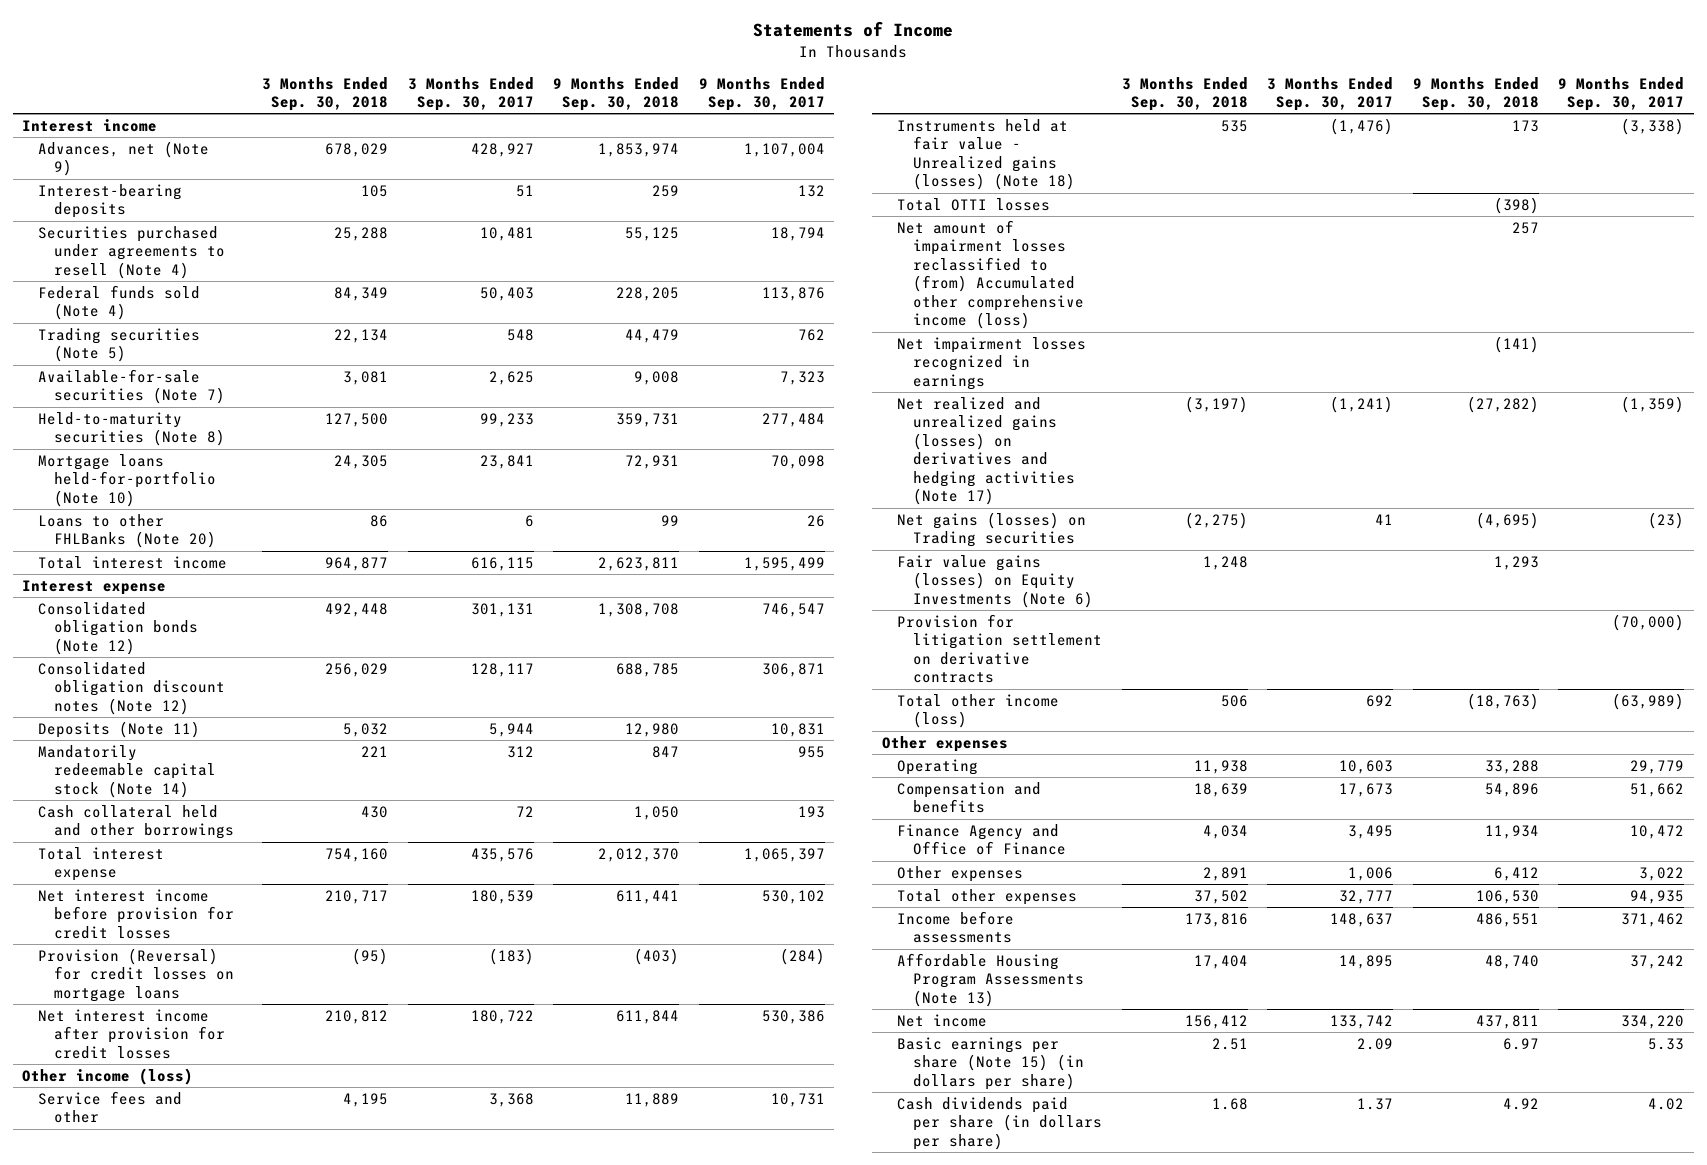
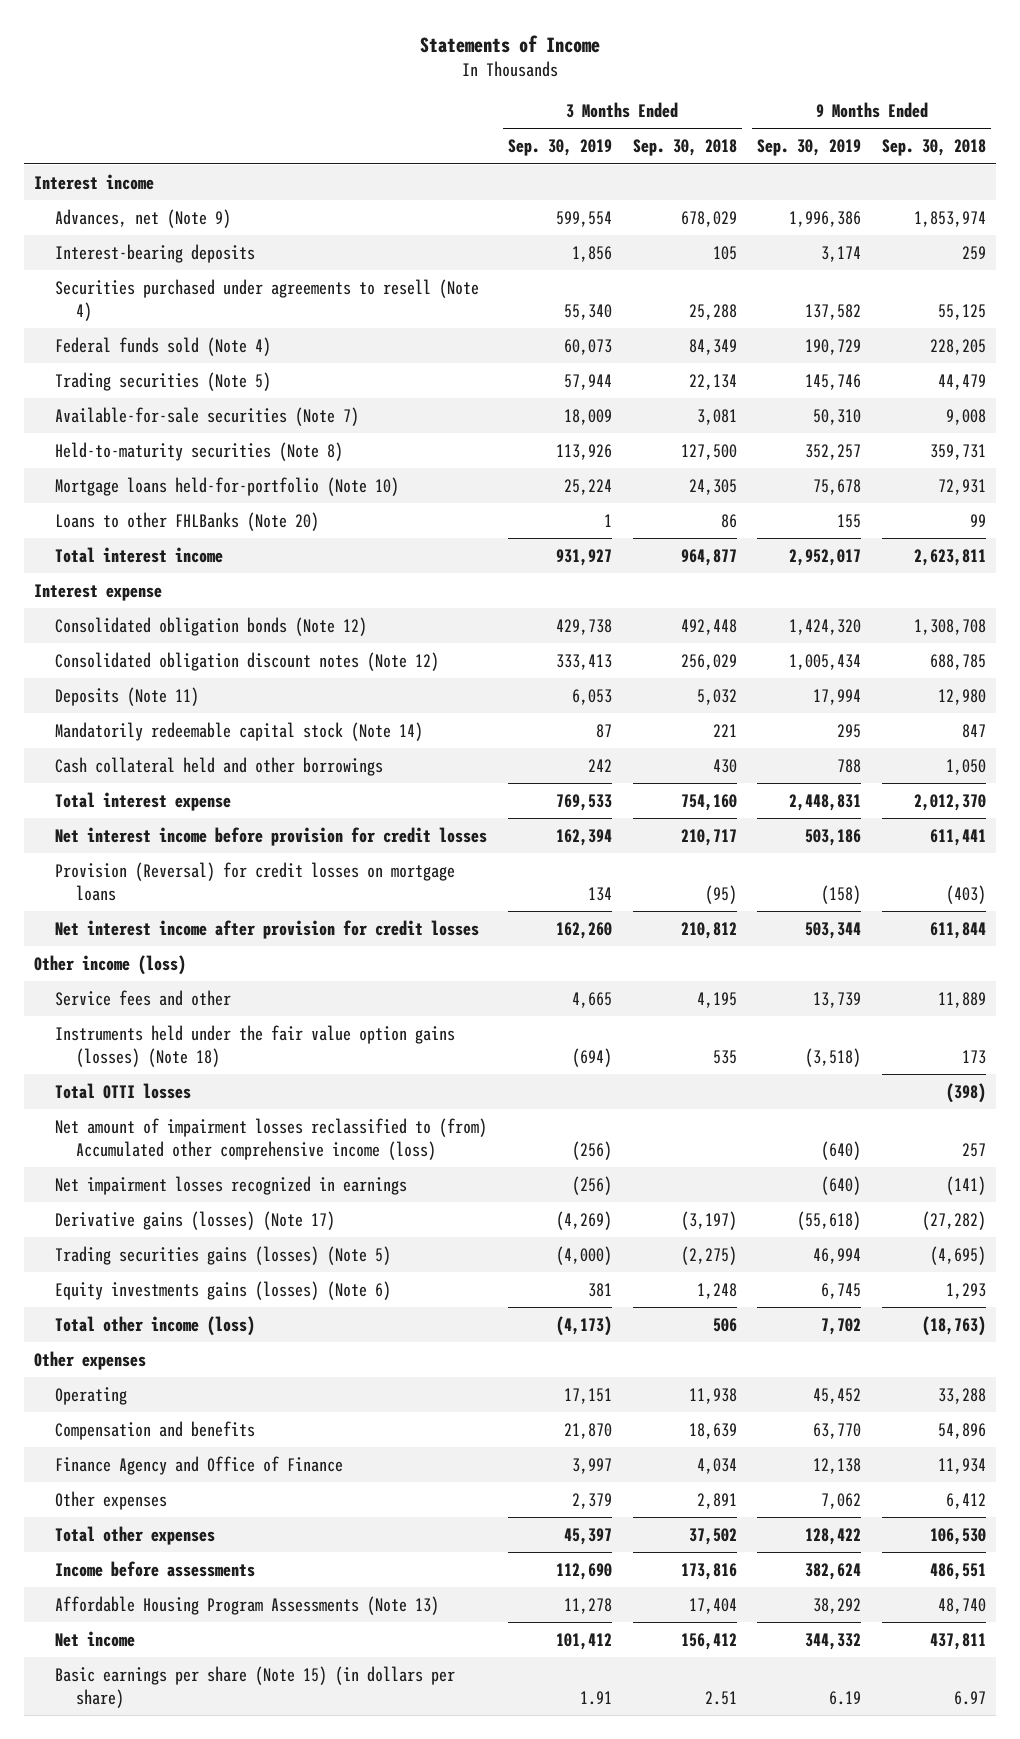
- | 3 Months Ended Sep. 30, 2018 | 3 Months Ended Sep. 30, 2017 | 9 Months Ended Sep. 30, 2018 | 9 Months Ended Sep. 30, 2017
+ | 3 Months Ended Sep. 30, 2019 | 3 Months Ended Sep. 30, 2018 | 9 Months Ended Sep. 30, 2019 | 9 Months Ended Sep. 30, 2018
- Instruments held at fair value - Unrealized gains (losses) (Note 18) | 535 | (1,476) | 173 | (3,338)
+ Instruments held under the fair value option gains (losses) (Note 18) | (694) | 535 | (3,518) | 173
- Net realized and unrealized gains (losses) on derivatives and hedging activities (Note 17) | (3,197) | (1,241) | (27,282) | (1,359)
- Net gains (losses) on Trading securities | (2,275) | 41 | (4,695) | (23)
- Fair value gains (losses) on Equity Investments (Note 6) | 1,248 | | 1,293 |
- Provision for litigation settlement on derivative contracts | | | | (70,000)
+ Derivative gains (losses) (Note 17) | (4,269) | (3,197) | (55,618) | (27,282)
+ Trading securities gains (losses) (Note 5) | (4,000) | (2,275) | 46,994 | (4,695)
+ Equity investments gains (losses) (Note 6) | 381 | 1,248 | 6,745 | 1,293
- Cash dividends paid per share (in dollars per share) | 1.68 | 1.37 | 4.92 | 4.02

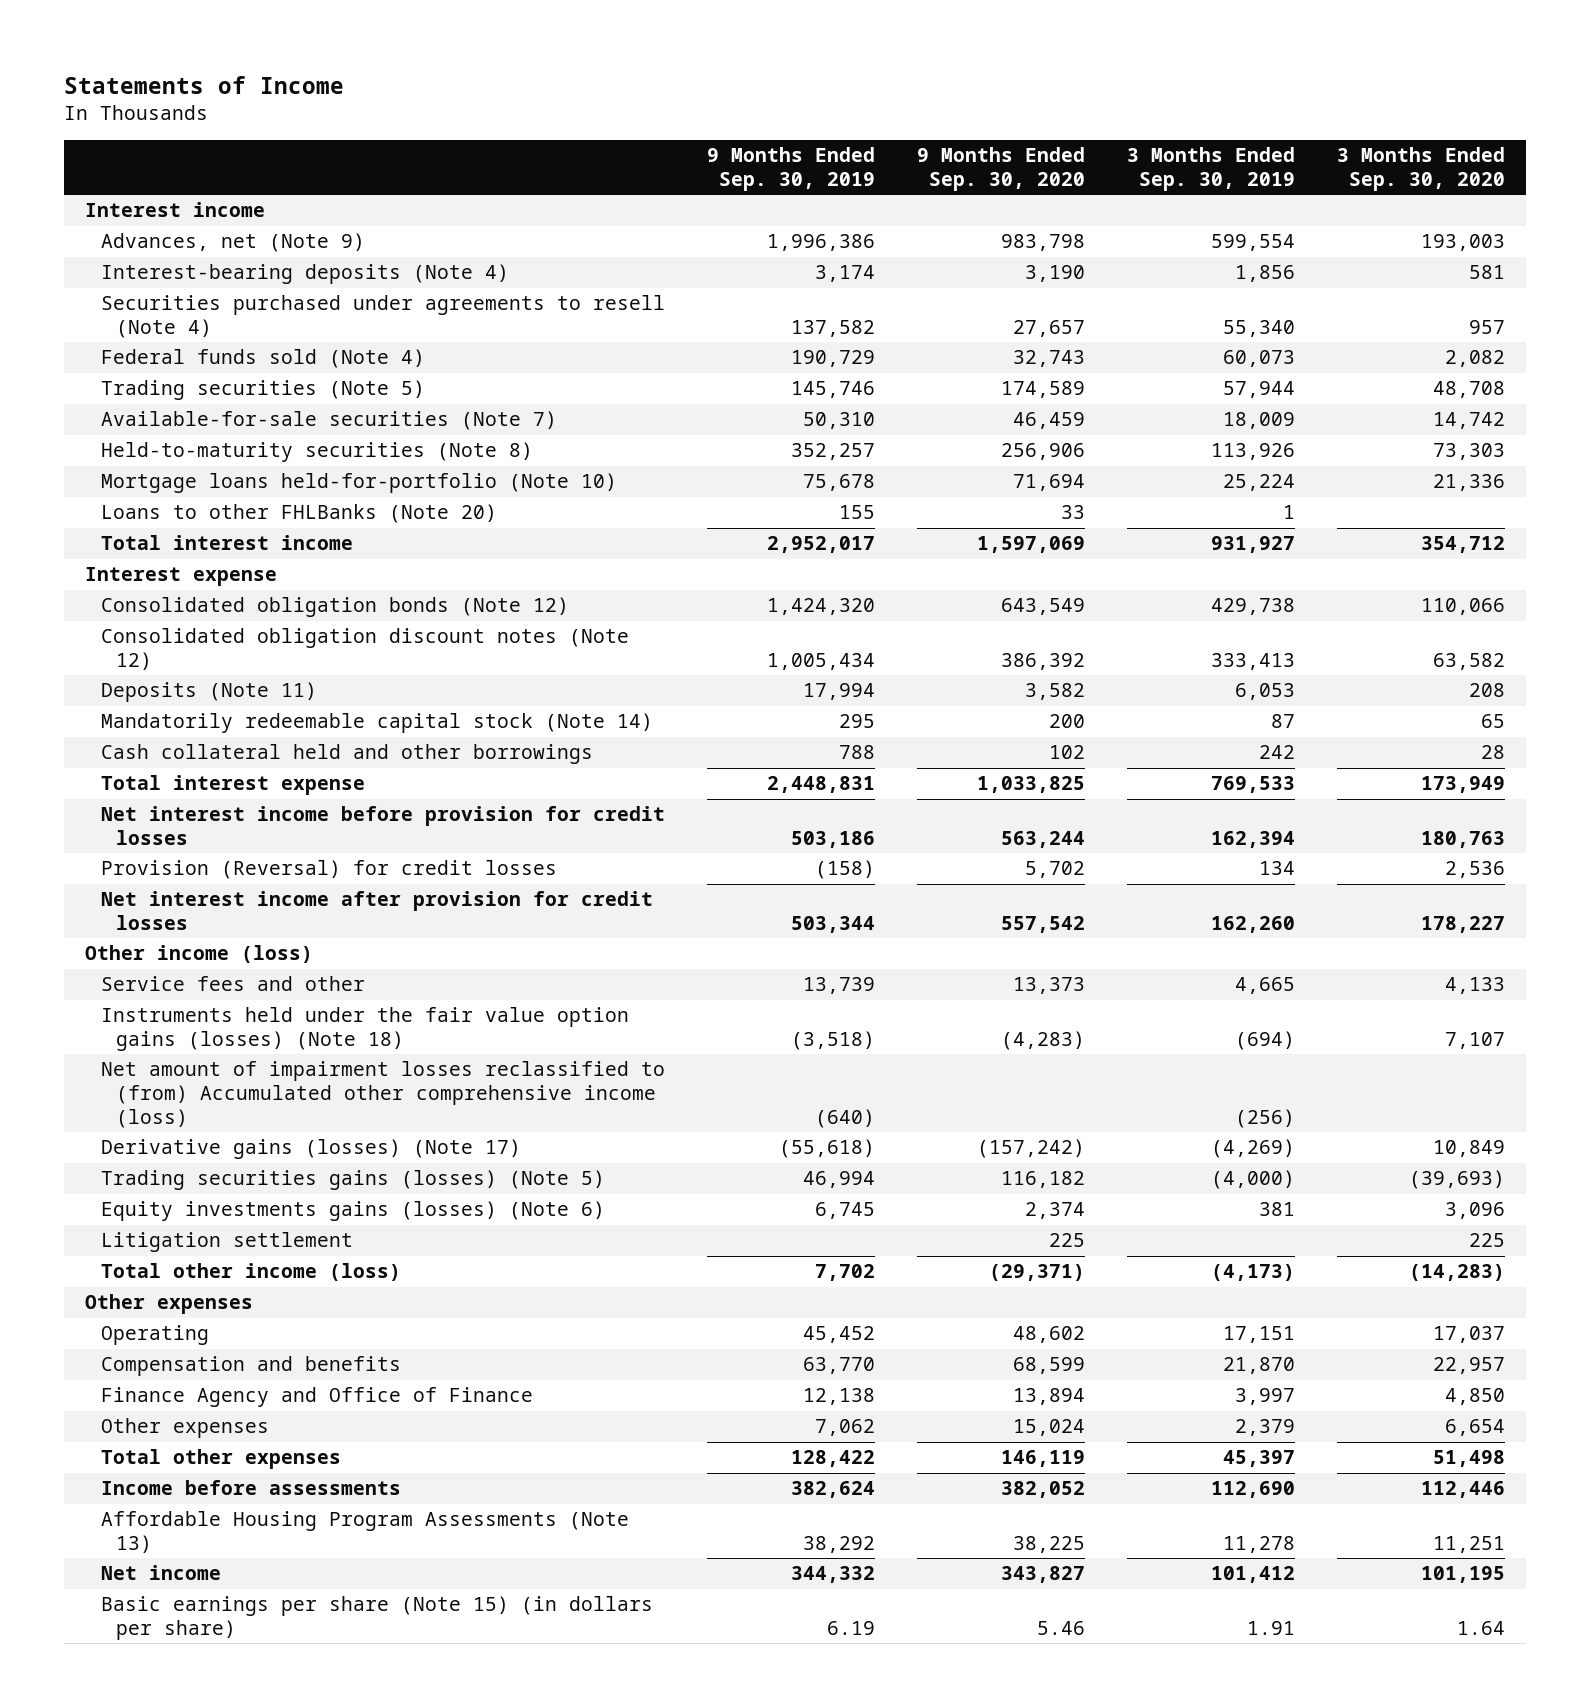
- | 3 Months Ended Sep. 30, 2019 | 3 Months Ended Sep. 30, 2018 | 9 Months Ended Sep. 30, 2019 | 9 Months Ended Sep. 30, 2018
+ | 9 Months Ended Sep. 30, 2019 | 9 Months Ended Sep. 30, 2020 | 3 Months Ended Sep. 30, 2019 | 3 Months Ended Sep. 30, 2020
- Interest-bearing deposits | 1,856 | 105 | 3,174 | 259
+ Interest-bearing deposits (Note 4) | 3,174 | 3,190 | 1,856 | 581
- Provision (Reversal) for credit losses on mortgage loans | 134 | (95) | (158) | (403)
+ Provision (Reversal) for credit losses | (158) | 5,702 | 134 | 2,536
- Total OTTI losses | | | | (398)
- Net impairment losses recognized in earnings | (256) | | (640) | (141)
+ Litigation settlement | | 225 | | 225

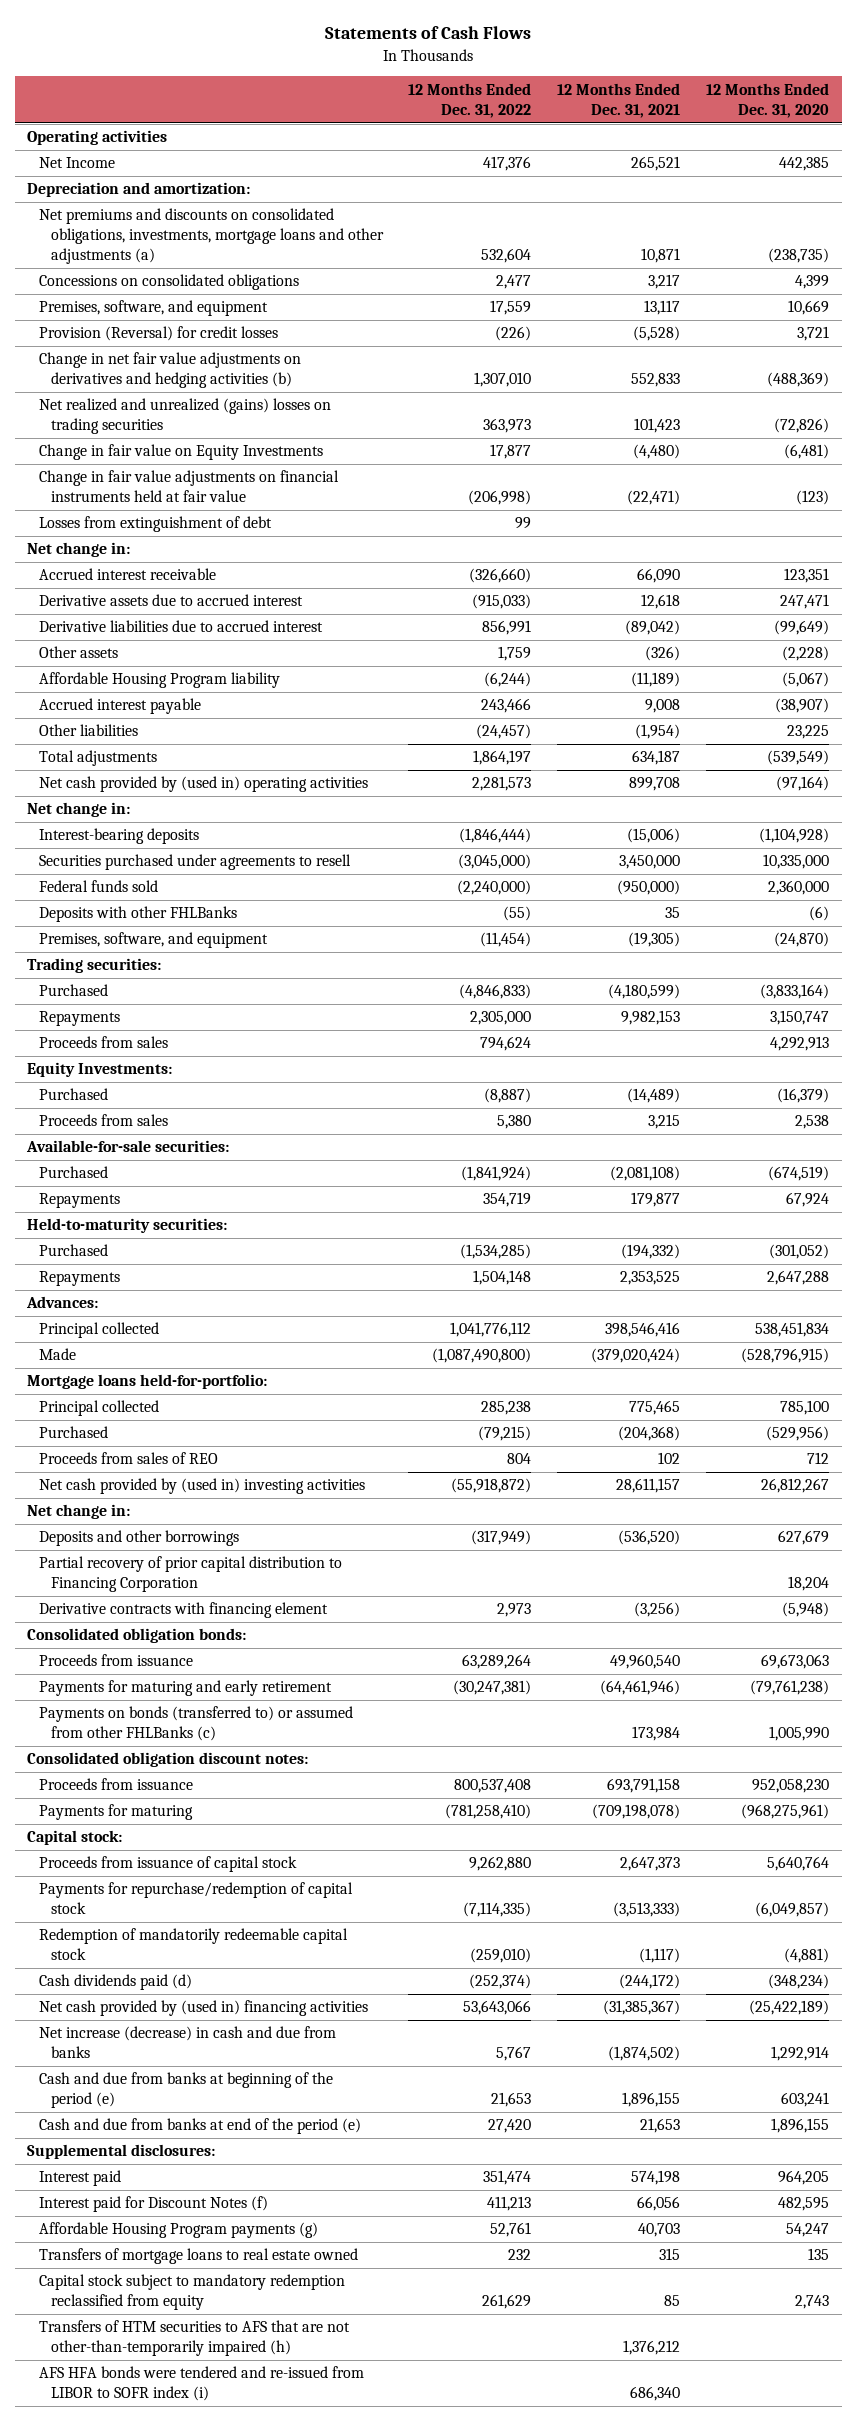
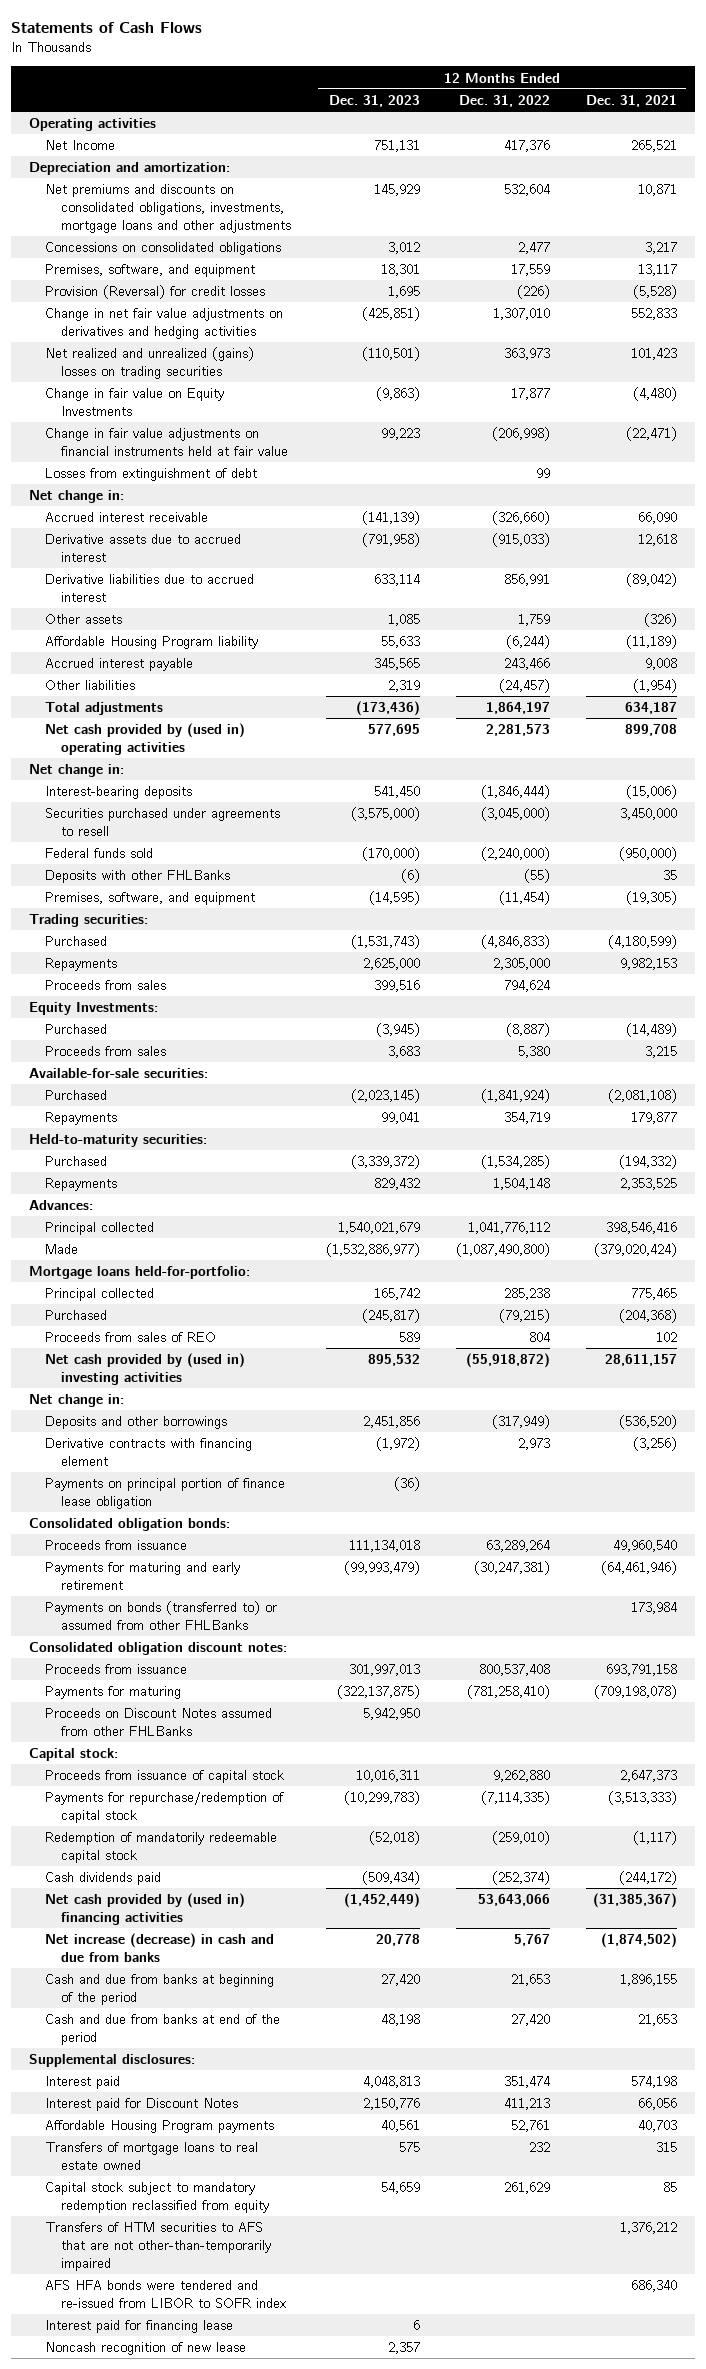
- | 12 Months Ended Dec. 31, 2022 | 12 Months Ended Dec. 31, 2021 | 12 Months Ended Dec. 31, 2020
+ | 12 Months Ended Dec. 31, 2023 | 12 Months Ended Dec. 31, 2022 | 12 Months Ended Dec. 31, 2021
- Net premiums and discounts on consolidated obligations, investments, mortgage loans and other adjustments (a) | 532,604 | 10,871 | (238,735)
+ Net premiums and discounts on consolidated obligations, investments, mortgage loans and other adjustments | 145,929 | 532,604 | 10,871
- Change in net fair value adjustments on derivatives and hedging activities (b) | 1,307,010 | 552,833 | (488,369)
+ Change in net fair value adjustments on derivatives and hedging activities | (425,851) | 1,307,010 | 552,833
- Partial recovery of prior capital distribution to Financing Corporation | | | 18,204
+ Payments on principal portion of finance lease obligation | (36) | |
- Payments on bonds (transferred to) or assumed from other FHLBanks (c) | | 173,984 | 1,005,990
+ Payments on bonds (transferred to) or assumed from other FHLBanks | | | 173,984
+ Proceeds on Discount Notes assumed from other FHLBanks | 5,942,950 | |
- Cash dividends paid (d) | (252,374) | (244,172) | (348,234)
+ Cash dividends paid | (509,434) | (252,374) | (244,172)
- Cash and due from banks at beginning of the period (e) | 21,653 | 1,896,155 | 603,241
- Cash and due from banks at end of the period (e) | 27,420 | 21,653 | 1,896,155
+ Cash and due from banks at beginning of the period | 27,420 | 21,653 | 1,896,155
+ Cash and due from banks at end of the period | 48,198 | 27,420 | 21,653
- Interest paid for Discount Notes (f) | 411,213 | 66,056 | 482,595
- Affordable Housing Program payments (g) | 52,761 | 40,703 | 54,247
+ Interest paid for Discount Notes | 2,150,776 | 411,213 | 66,056
+ Affordable Housing Program payments | 40,561 | 52,761 | 40,703
- Transfers of HTM securities to AFS that are not other-than-temporarily impaired (h) | | 1,376,212 |
- AFS HFA bonds were tendered and re-issued from LIBOR to SOFR index (i) | | 686,340 |
+ Transfers of HTM securities to AFS that are not other-than-temporarily impaired | | | 1,376,212
+ AFS HFA bonds were tendered and re-issued from LIBOR to SOFR index | | | 686,340
+ Interest paid for financing lease | 6 | |
+ Noncash recognition of new lease | 2,357 | |

